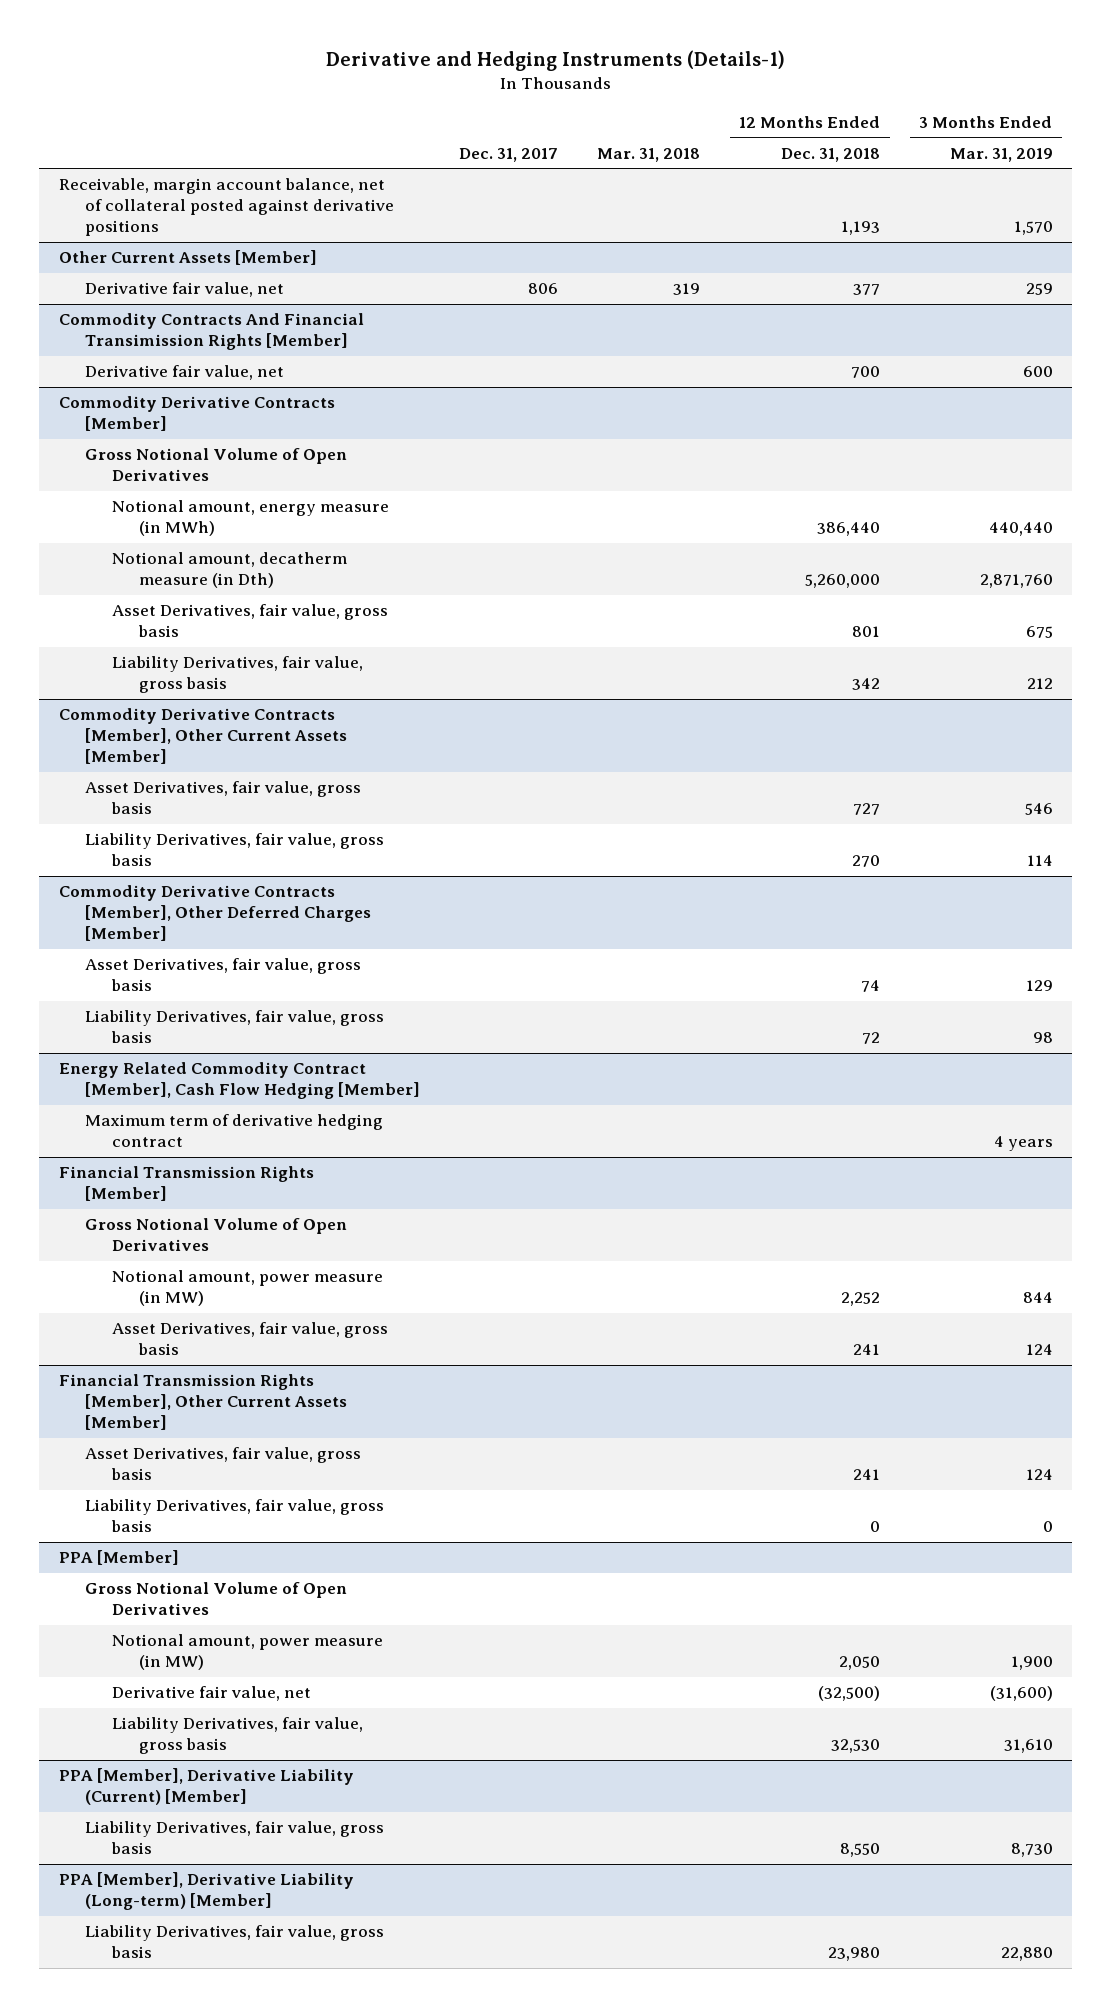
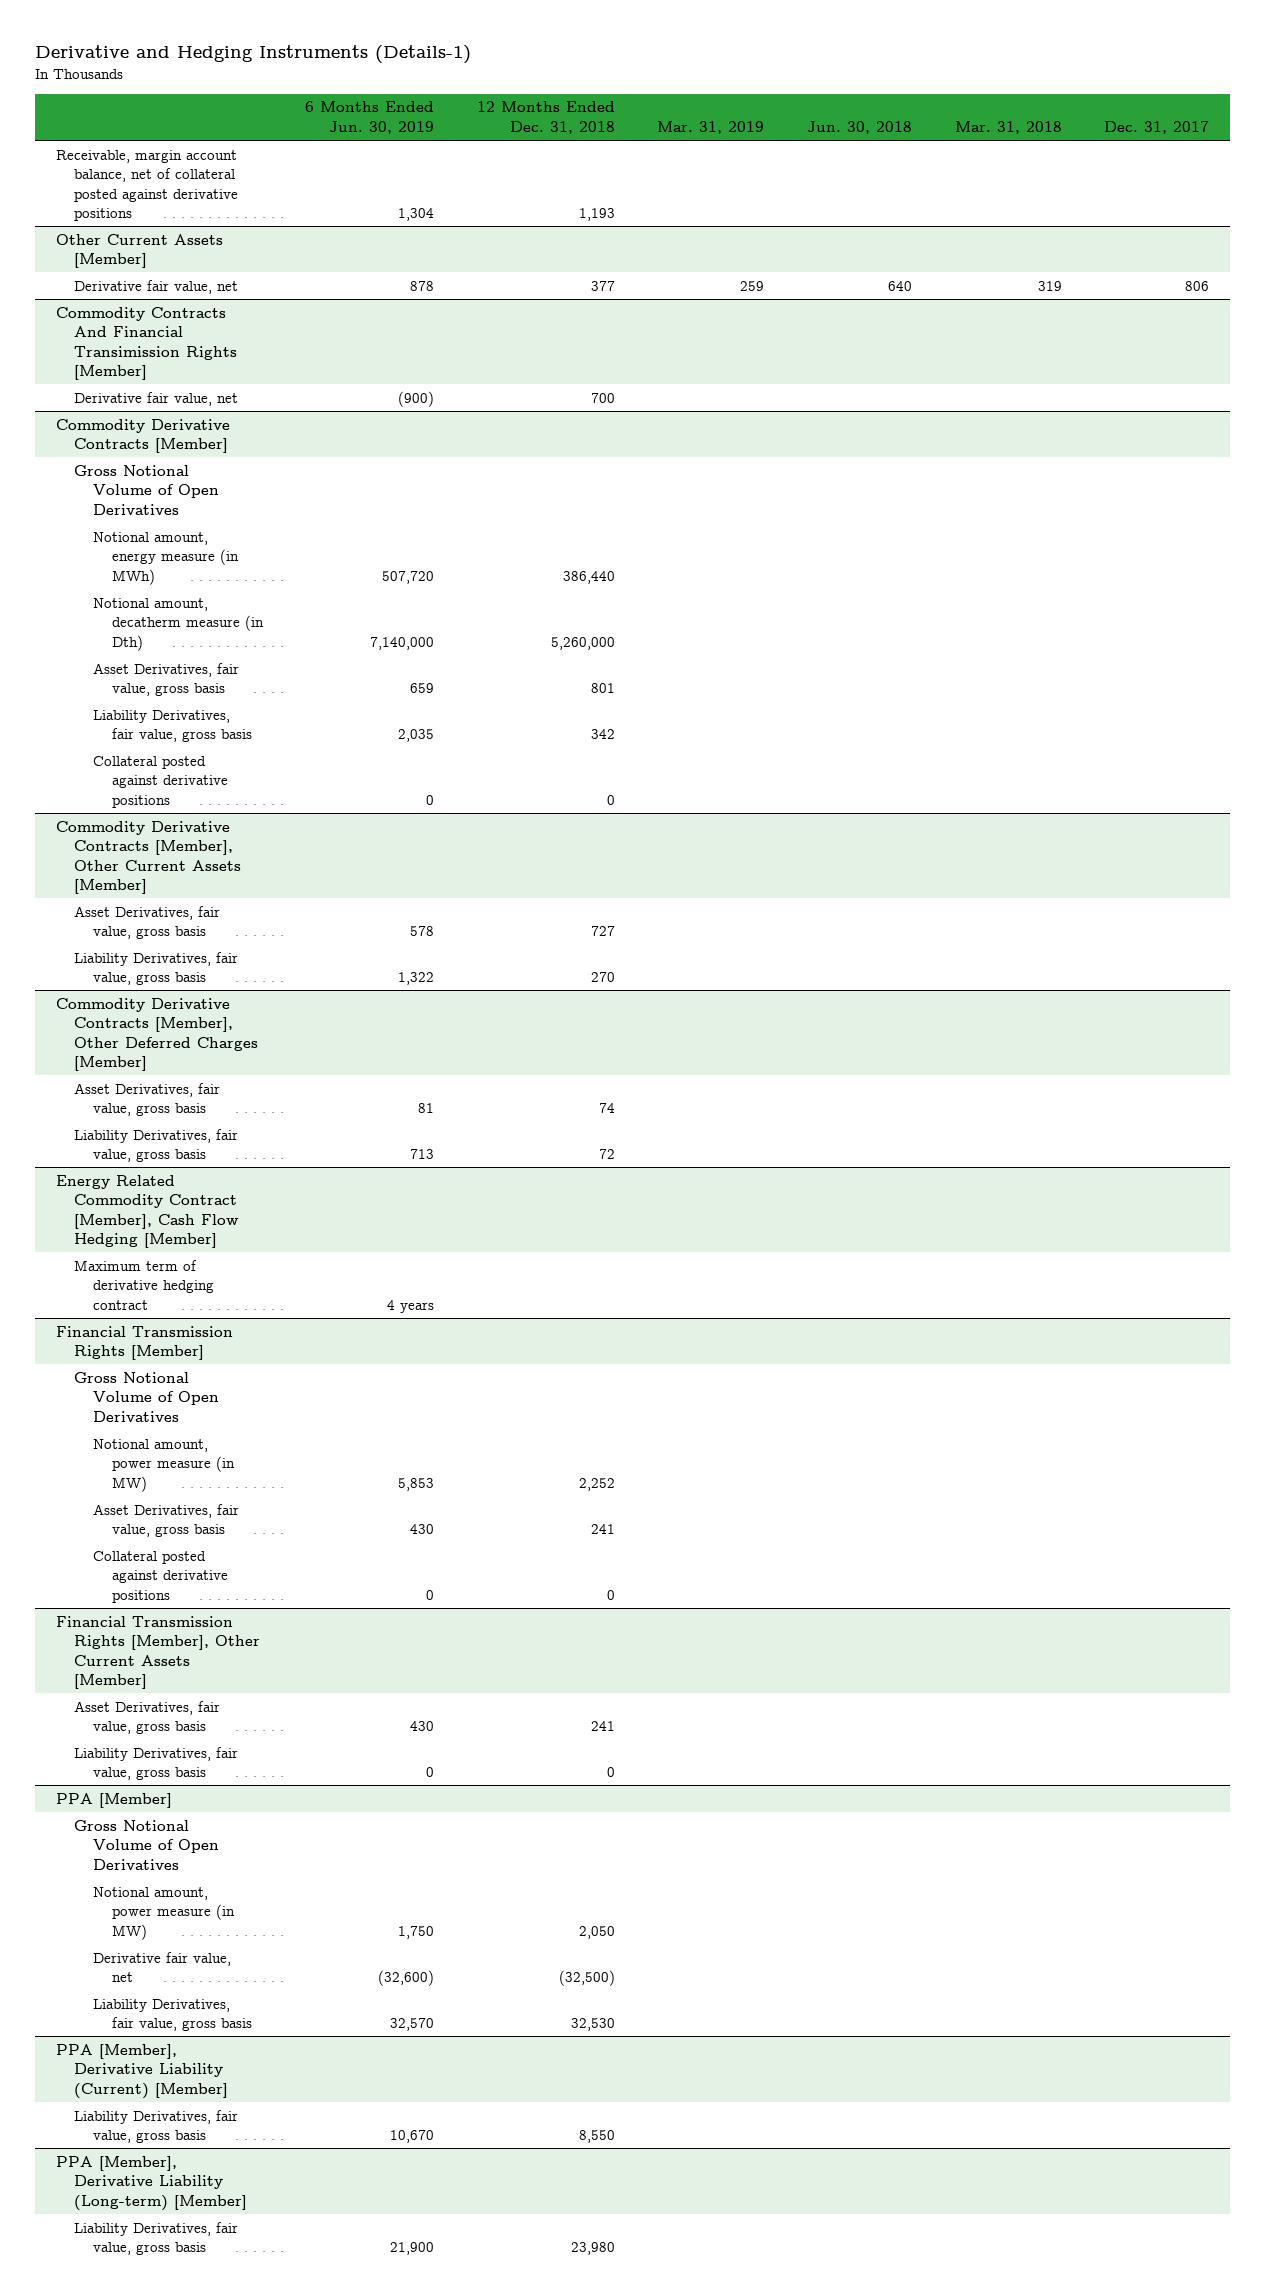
- | Dec. 31, 2017 | Mar. 31, 2018 | 12 Months Ended Dec. 31, 2018 | 3 Months Ended Mar. 31, 2019
+ | 6 Months Ended Jun. 30, 2019 | 12 Months Ended Dec. 31, 2018 | Mar. 31, 2019 | Jun. 30, 2018 | Mar. 31, 2018 | Dec. 31, 2017
@ Commodity Derivative Contracts [Member]
+ Collateral posted against derivative positions | 0 | 0 | | | |
@ Financial Transmission Rights [Member]
+ Collateral posted against derivative positions | 0 | 0 | | | |

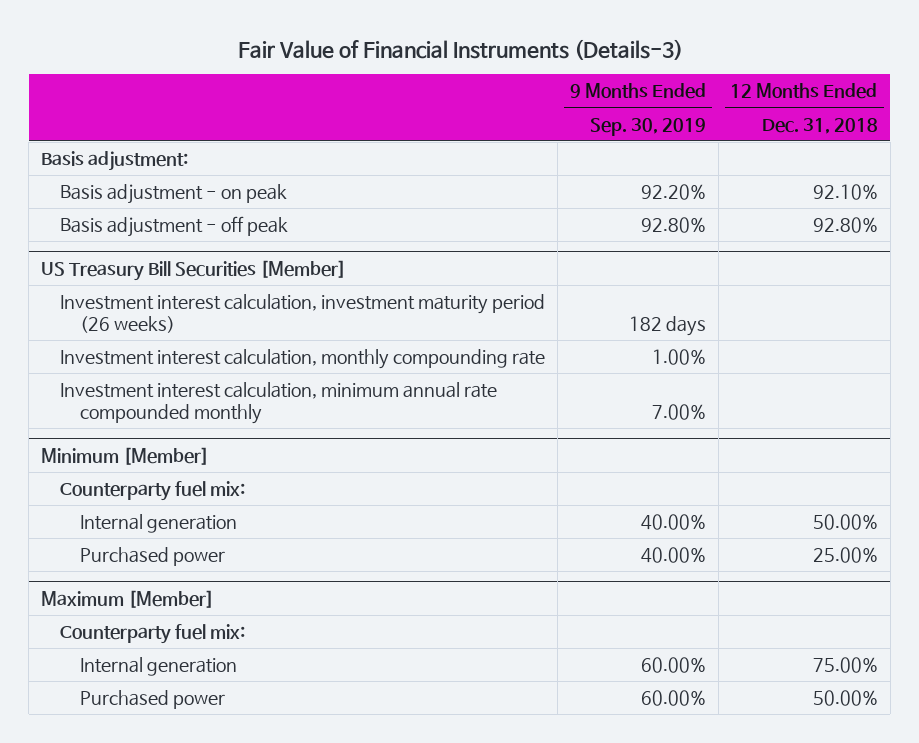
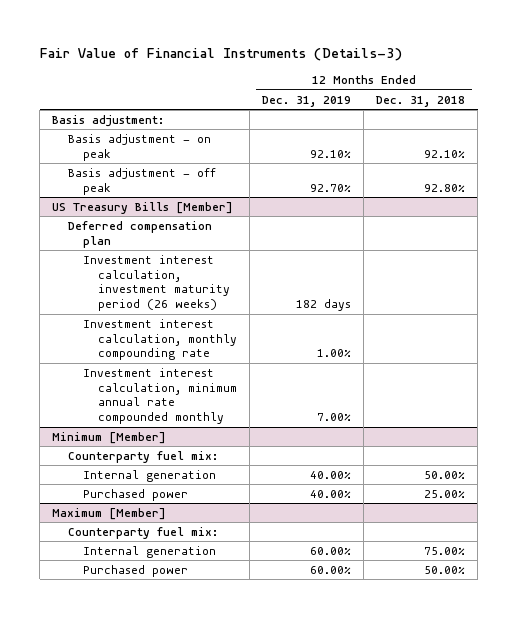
- | 9 Months Ended Sep. 30, 2019 | 12 Months Ended Dec. 31, 2018
+ | 12 Months Ended Dec. 31, 2019 | 12 Months Ended Dec. 31, 2018
- US Treasury Bill Securities [Member]
+ US Treasury Bills [Member]
+ Deferred compensation plan

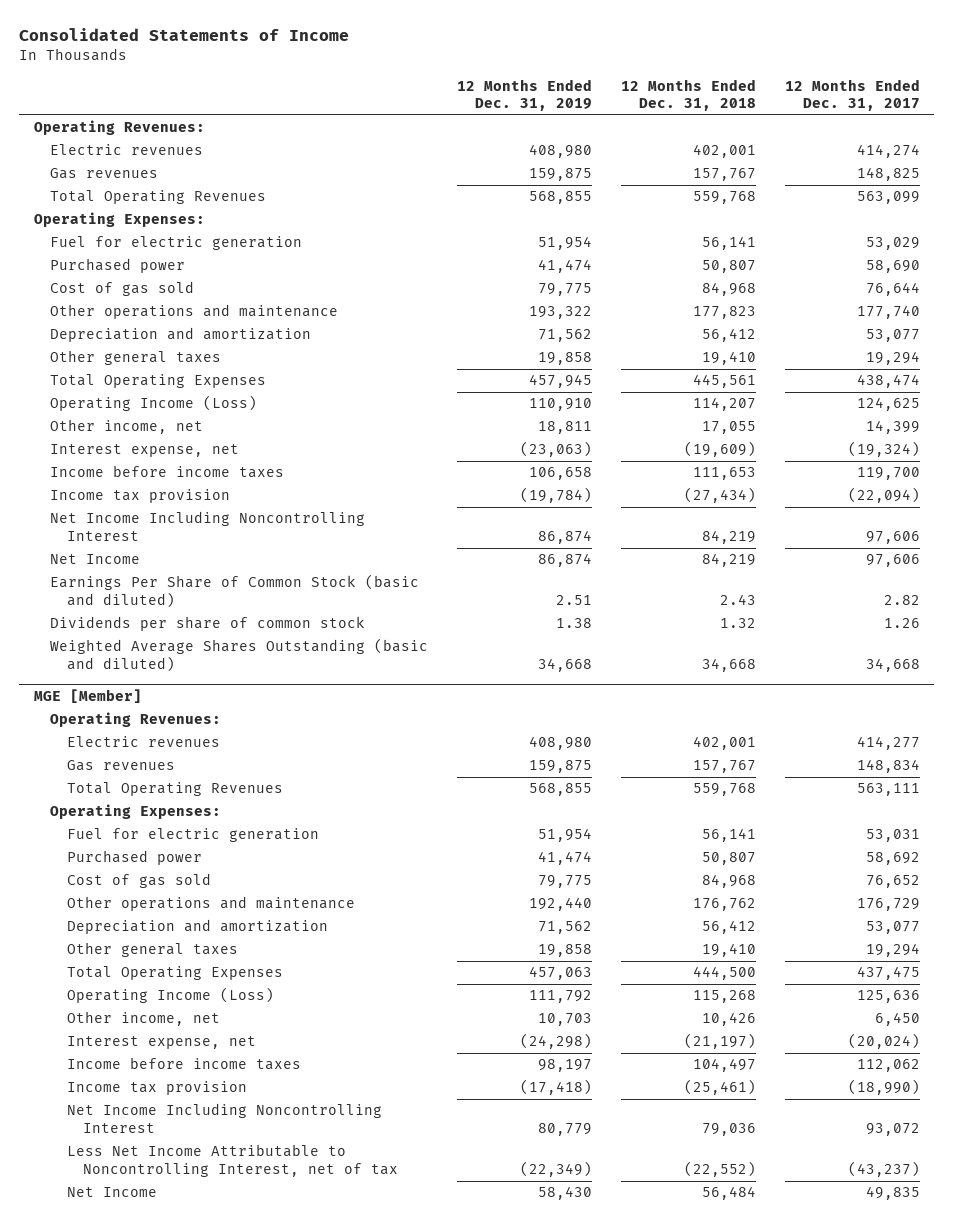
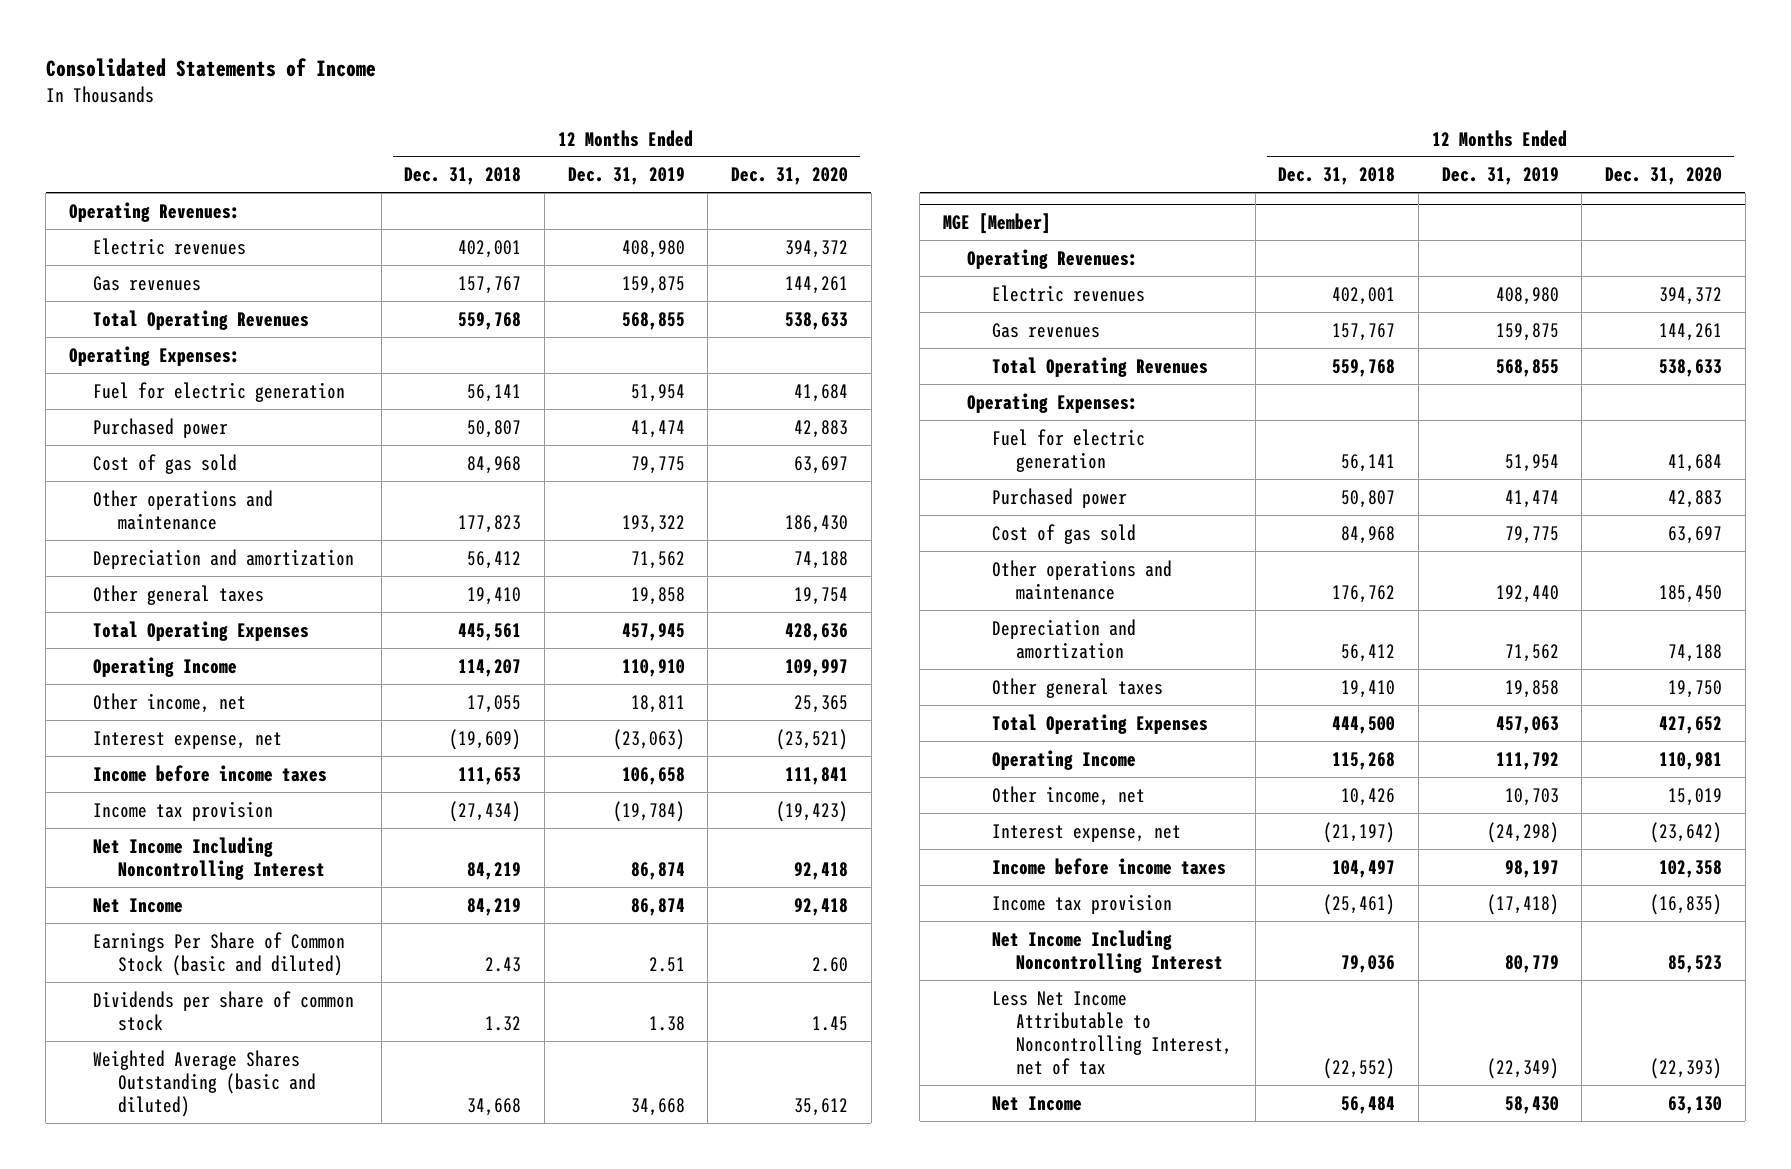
- | 12 Months Ended Dec. 31, 2019 | 12 Months Ended Dec. 31, 2018 | 12 Months Ended Dec. 31, 2017
+ | 12 Months Ended Dec. 31, 2018 | 12 Months Ended Dec. 31, 2019 | 12 Months Ended Dec. 31, 2020
- Operating Income (Loss) | 110,910 | 114,207 | 124,625
+ Operating Income | 114,207 | 110,910 | 109,997
@ MGE [Member]
- Operating Income (Loss) | 111,792 | 115,268 | 125,636
+ Operating Income | 115,268 | 111,792 | 110,981

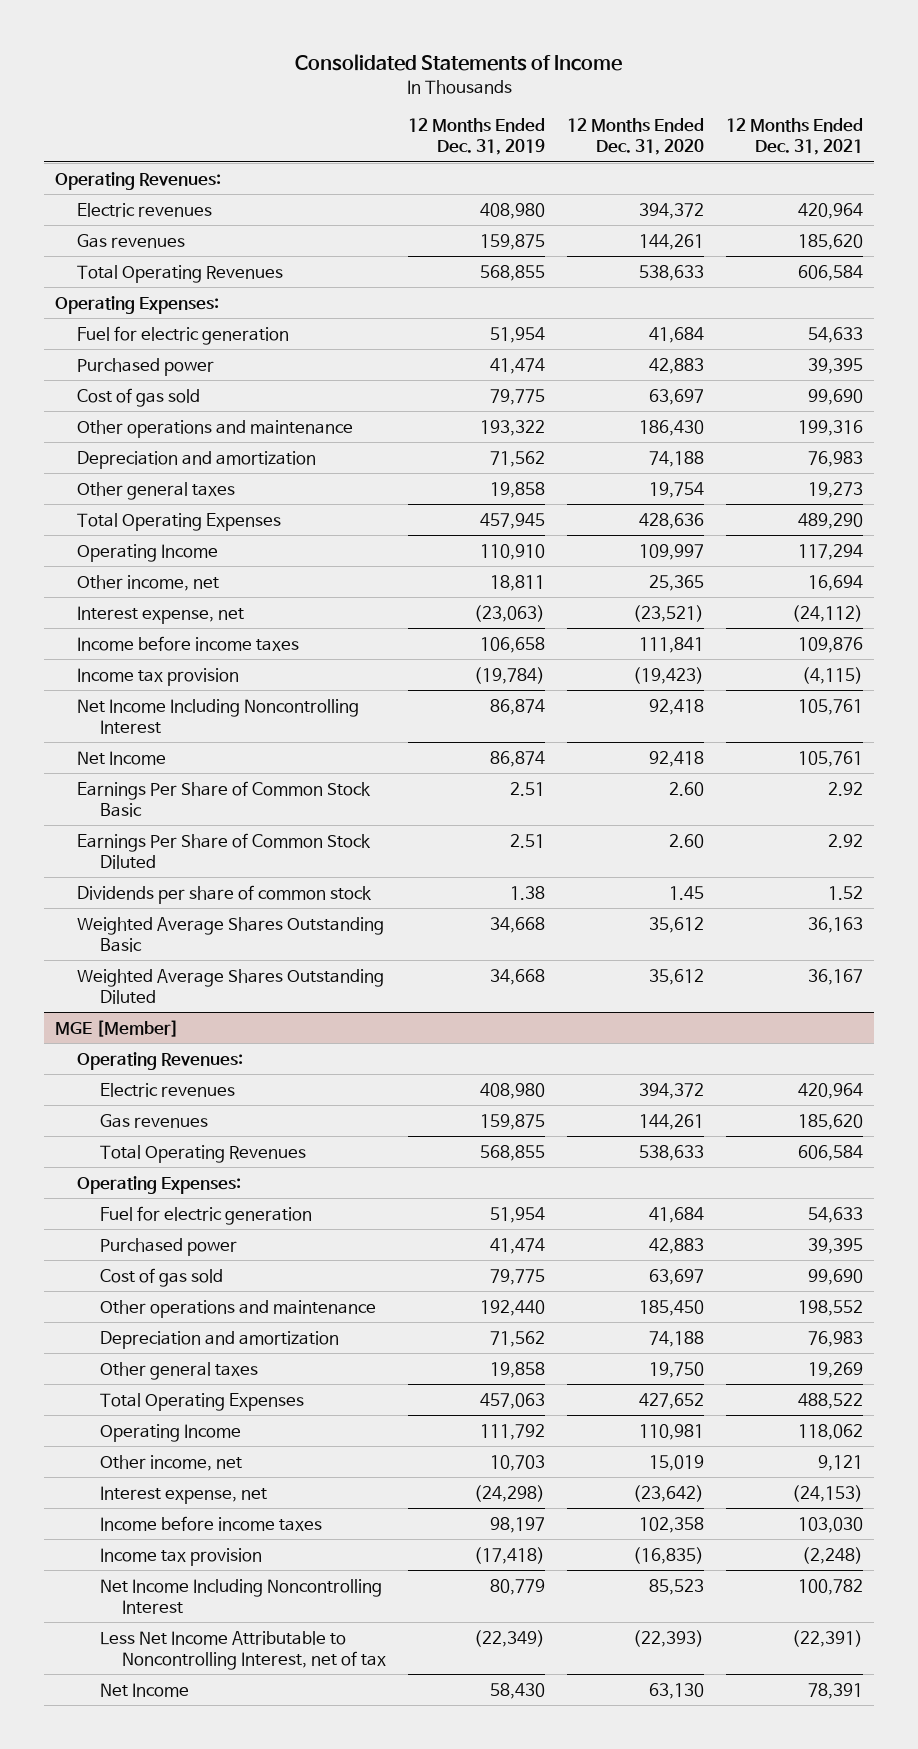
- | 12 Months Ended Dec. 31, 2018 | 12 Months Ended Dec. 31, 2019 | 12 Months Ended Dec. 31, 2020
+ | 12 Months Ended Dec. 31, 2019 | 12 Months Ended Dec. 31, 2020 | 12 Months Ended Dec. 31, 2021
- Earnings Per Share of Common Stock (basic and diluted) | 2.43 | 2.51 | 2.60
+ Earnings Per Share of Common Stock Basic | 2.51 | 2.60 | 2.92
+ Earnings Per Share of Common Stock Diluted | 2.51 | 2.60 | 2.92
- Weighted Average Shares Outstanding (basic and diluted) | 34,668 | 34,668 | 35,612
+ Weighted Average Shares Outstanding Basic | 34,668 | 35,612 | 36,163
+ Weighted Average Shares Outstanding Diluted | 34,668 | 35,612 | 36,167

